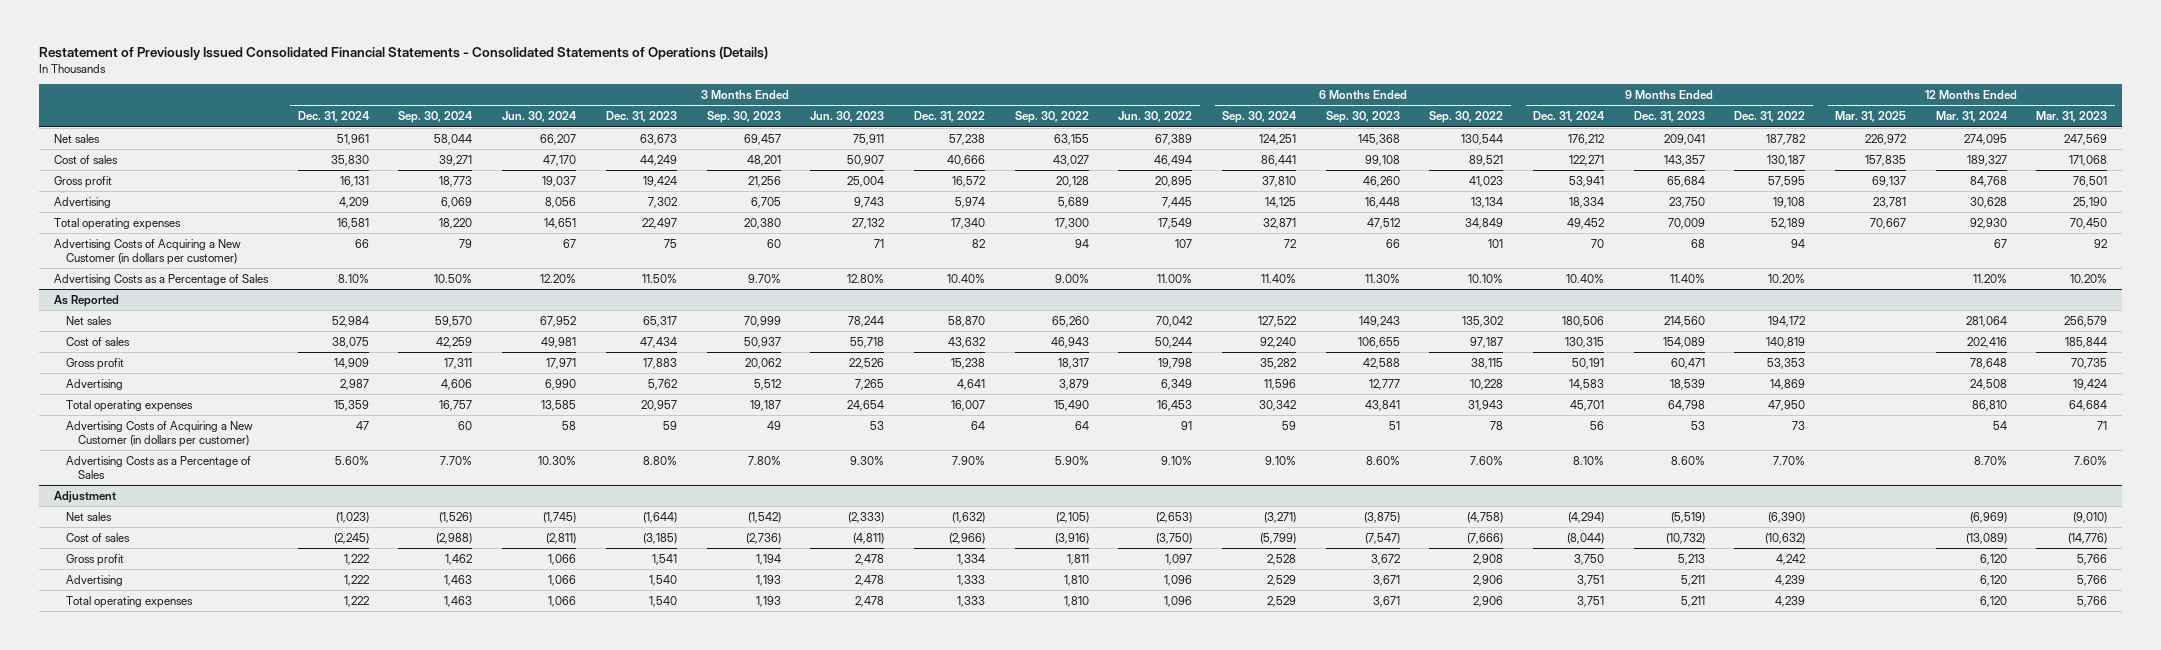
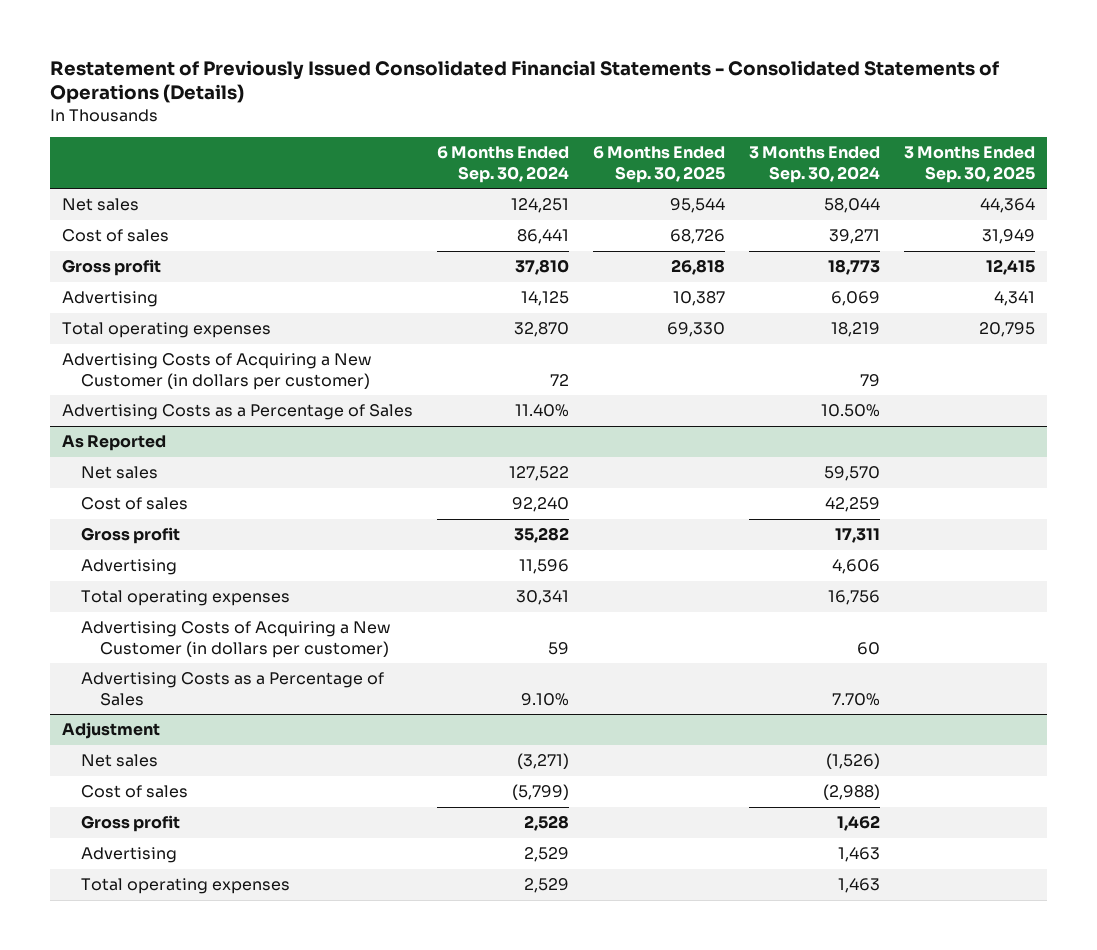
- | 3 Months Ended Dec. 31, 2024 | 3 Months Ended Sep. 30, 2024 | 3 Months Ended Jun. 30, 2024 | 3 Months Ended Dec. 31, 2023 | 3 Months Ended Sep. 30, 2023 | 3 Months Ended Jun. 30, 2023 | 3 Months Ended Dec. 31, 2022 | 3 Months Ended Sep. 30, 2022 | 3 Months Ended Jun. 30, 2022 | 6 Months Ended Sep. 30, 2024 | 6 Months Ended Sep. 30, 2023 | 6 Months Ended Sep. 30, 2022 | 9 Months Ended Dec. 31, 2024 | 9 Months Ended Dec. 31, 2023 | 9 Months Ended Dec. 31, 2022 | 12 Months Ended Mar. 31, 2025 | 12 Months Ended Mar. 31, 2024 | 12 Months Ended Mar. 31, 2023
+ | 6 Months Ended Sep. 30, 2024 | 6 Months Ended Sep. 30, 2025 | 3 Months Ended Sep. 30, 2024 | 3 Months Ended Sep. 30, 2025
- Total operating expenses | 16,581 | 18,220 | 14,651 | 22,497 | 20,380 | 27,132 | 17,340 | 17,300 | 17,549 | 32,871 | 47,512 | 34,849 | 49,452 | 70,009 | 52,189 | 70,667 | 92,930 | 70,450
+ Total operating expenses | 32,870 | 69,330 | 18,219 | 20,795
@ As Reported
- Total operating expenses | 15,359 | 16,757 | 13,585 | 20,957 | 19,187 | 24,654 | 16,007 | 15,490 | 16,453 | 30,342 | 43,841 | 31,943 | 45,701 | 64,798 | 47,950 | | 86,810 | 64,684
+ Total operating expenses | 30,341 | | 16,756 |

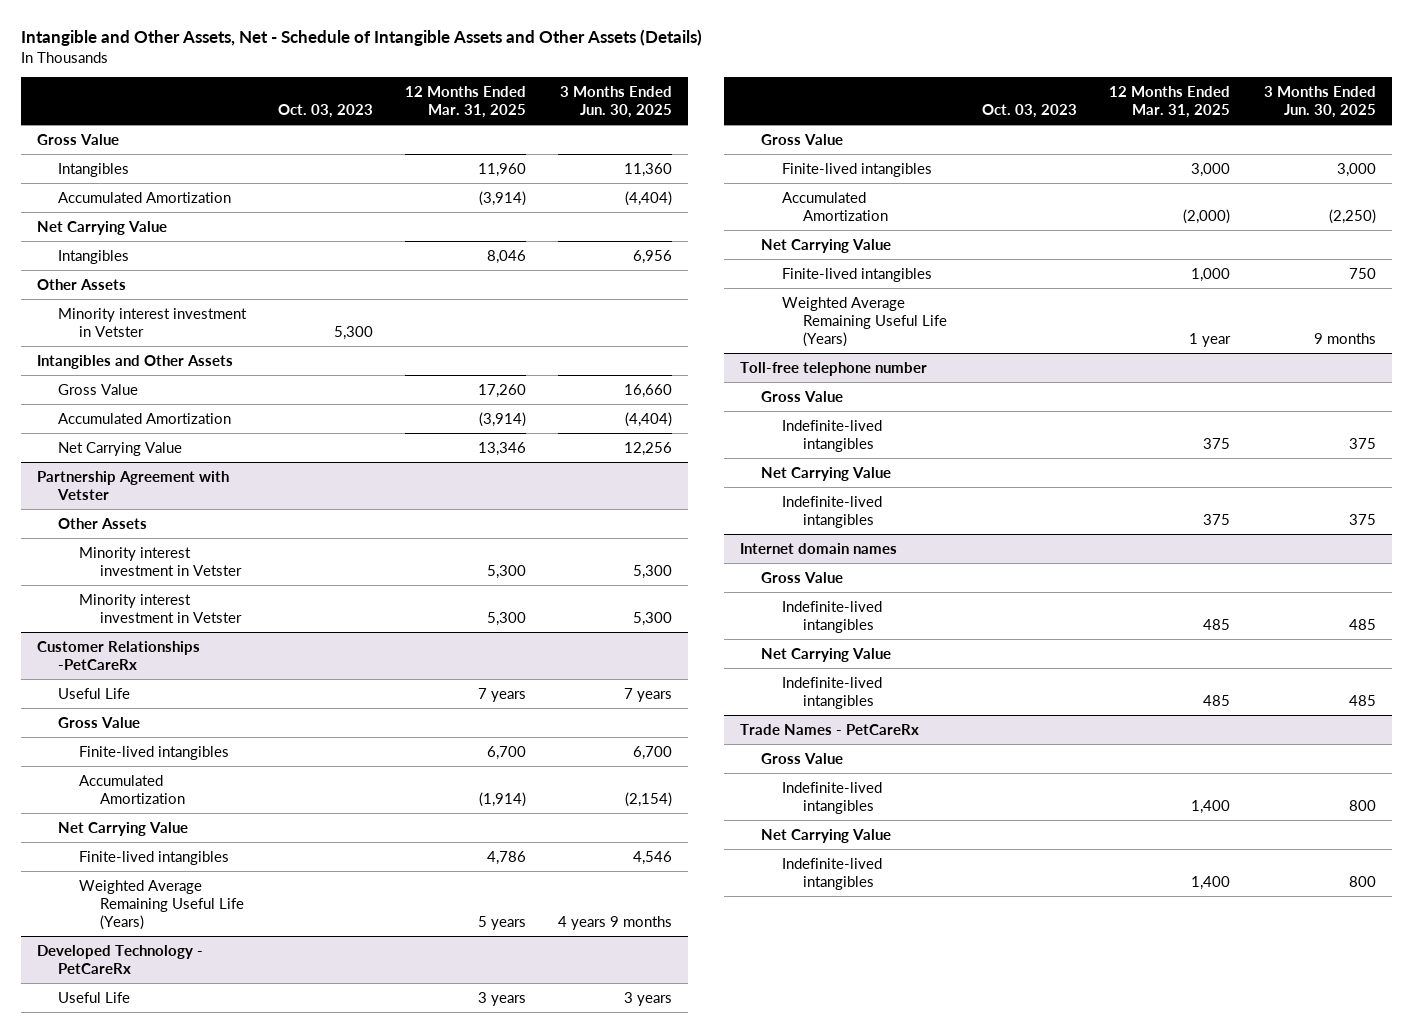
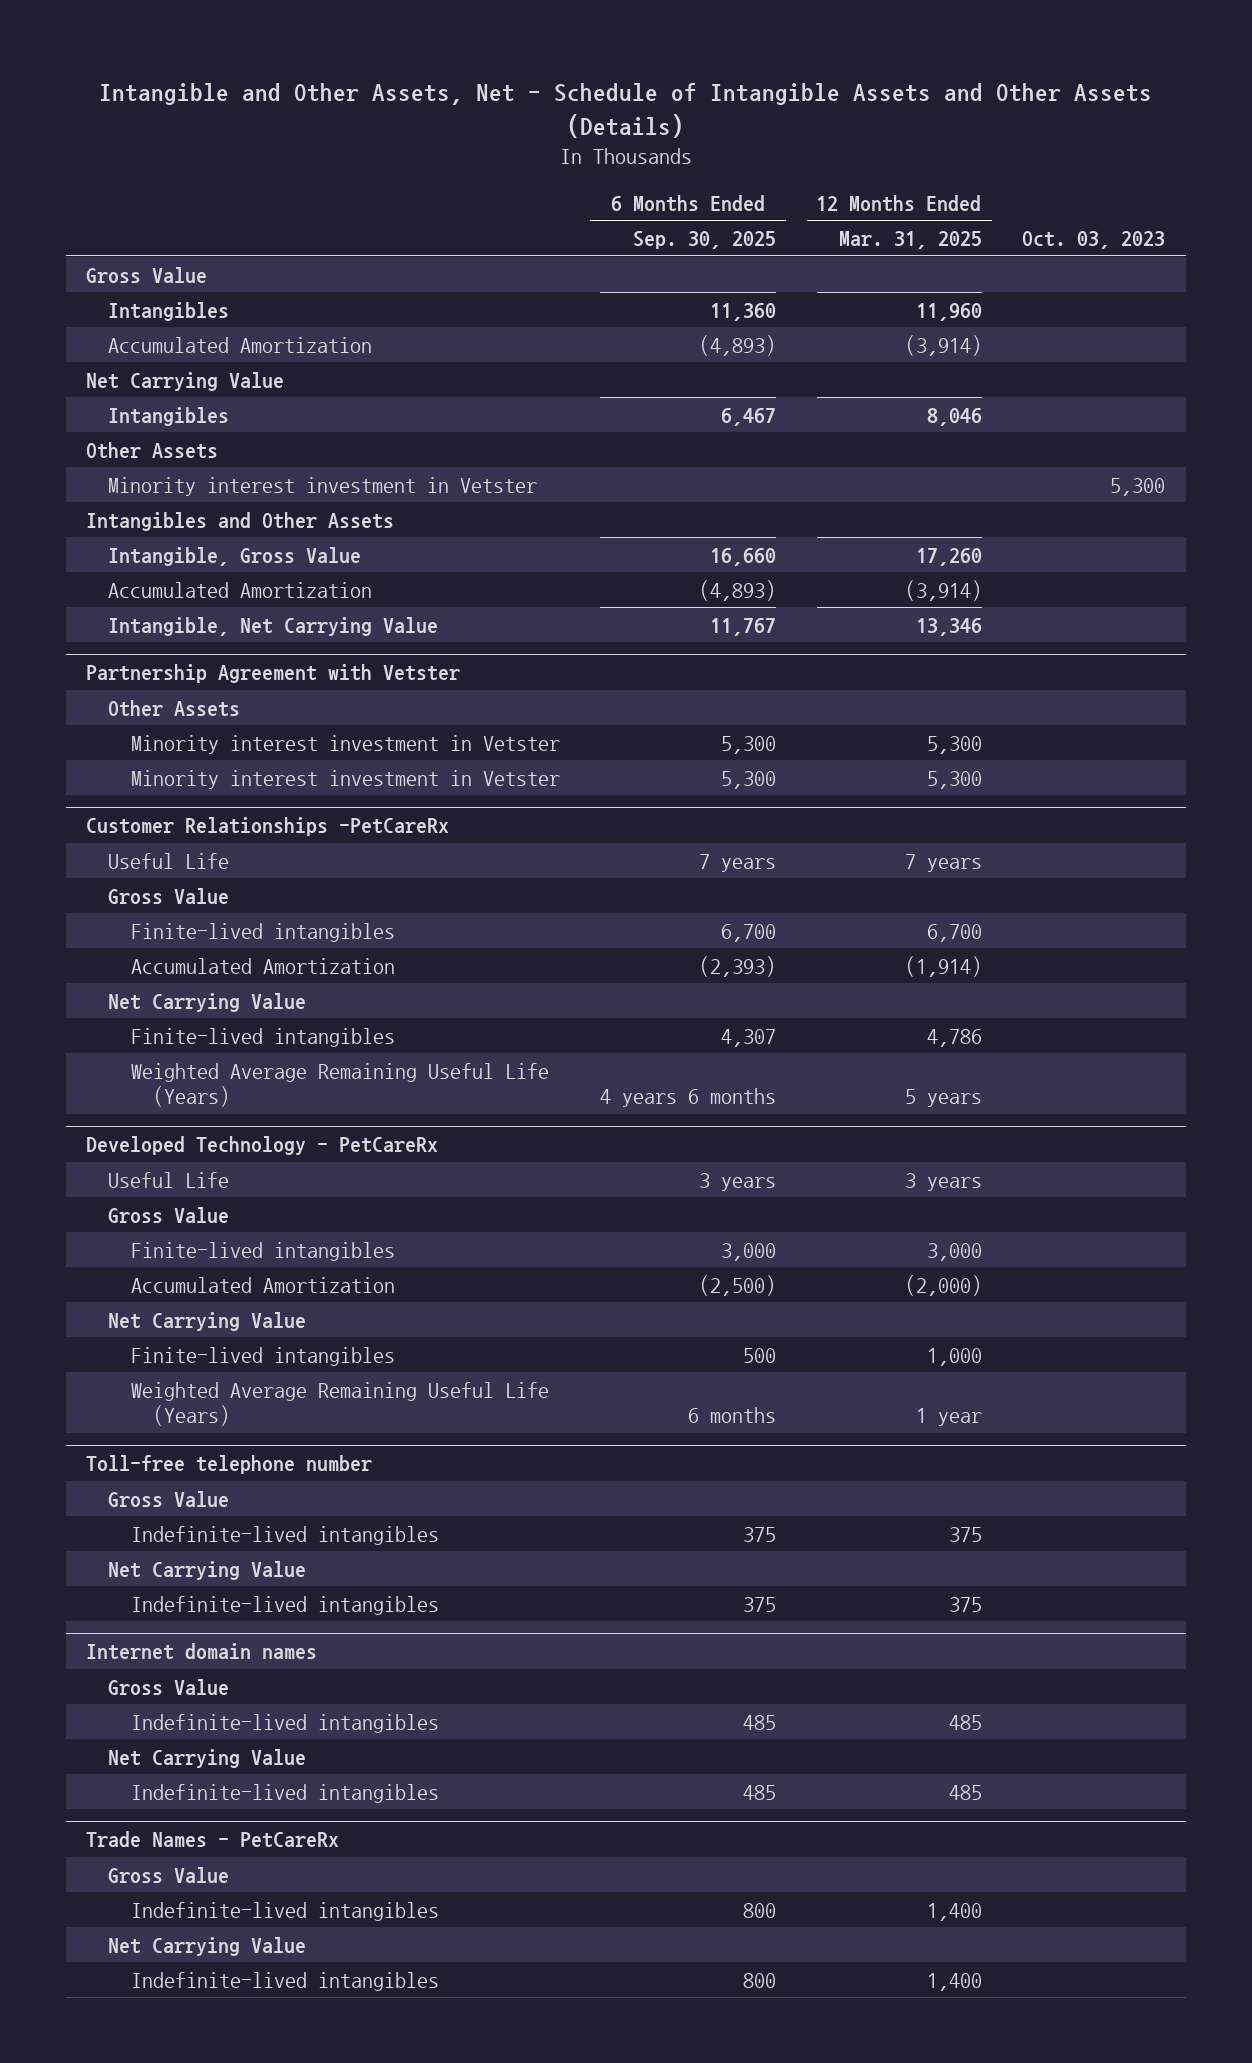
- | Oct. 03, 2023 | 12 Months Ended Mar. 31, 2025 | 3 Months Ended Jun. 30, 2025
+ | 6 Months Ended Sep. 30, 2025 | 12 Months Ended Mar. 31, 2025 | Oct. 03, 2023
- Gross Value | | 17,260 | 16,660
+ Intangible, Gross Value | 16,660 | 17,260 |
- Net Carrying Value | | 13,346 | 12,256
+ Intangible, Net Carrying Value | 11,767 | 13,346 |

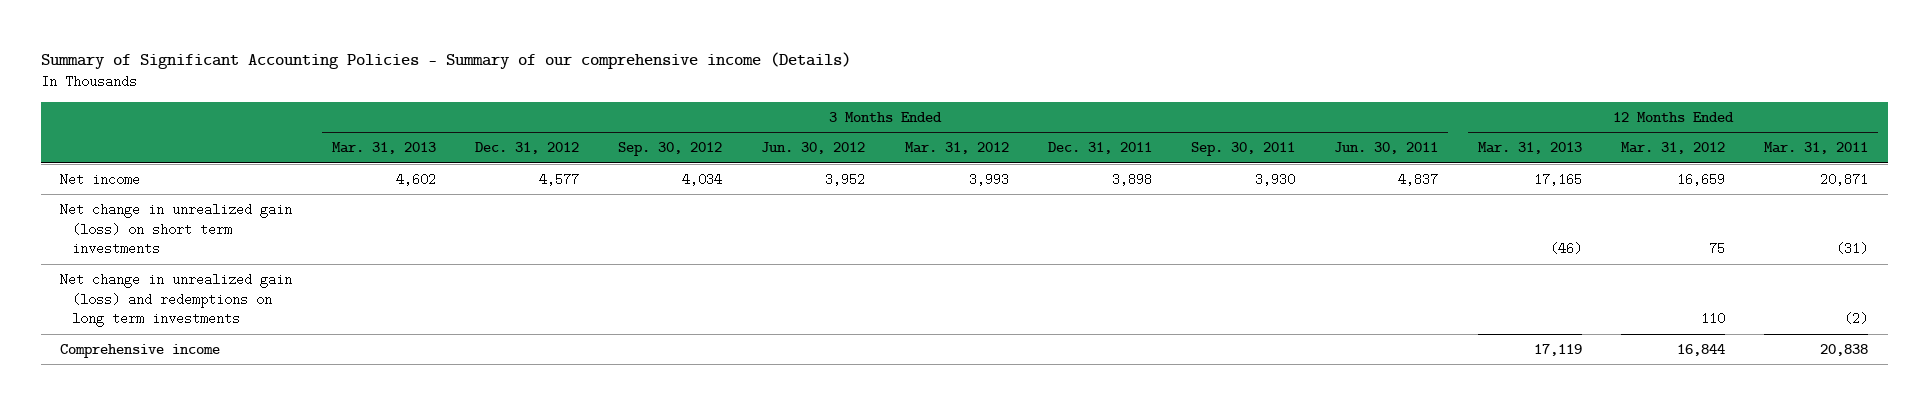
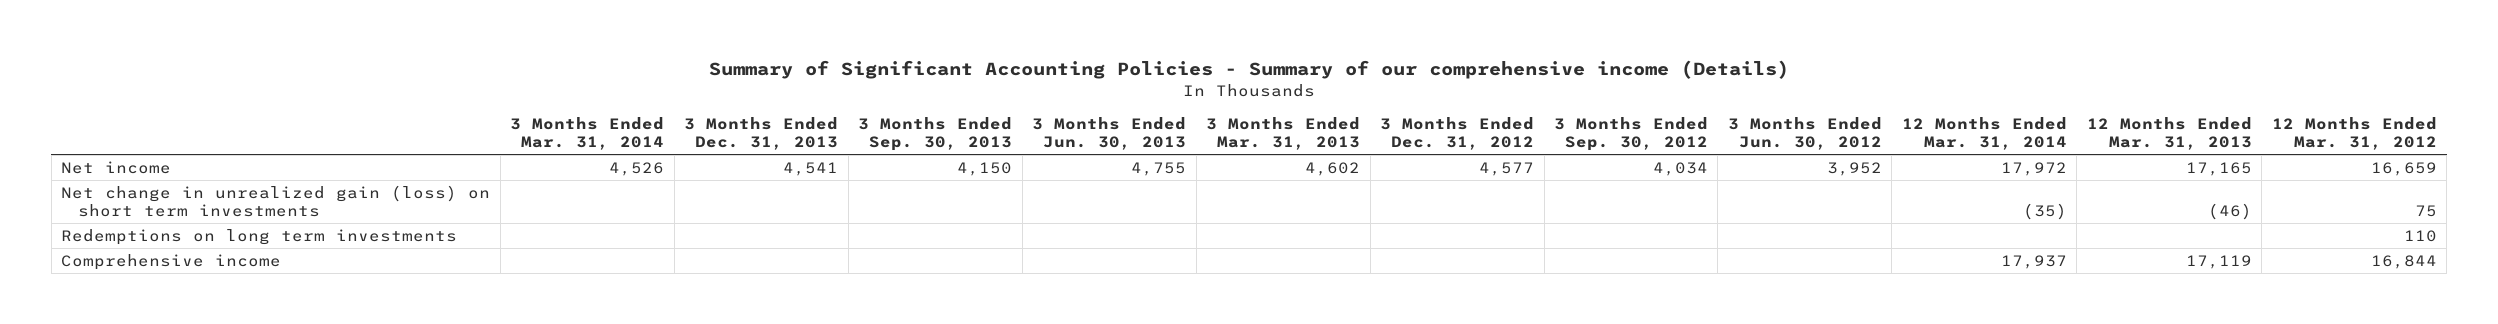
- | 3 Months Ended Mar. 31, 2013 | 3 Months Ended Dec. 31, 2012 | 3 Months Ended Sep. 30, 2012 | 3 Months Ended Jun. 30, 2012 | 3 Months Ended Mar. 31, 2012 | 3 Months Ended Dec. 31, 2011 | 3 Months Ended Sep. 30, 2011 | 3 Months Ended Jun. 30, 2011 | 12 Months Ended Mar. 31, 2013 | 12 Months Ended Mar. 31, 2012 | 12 Months Ended Mar. 31, 2011
+ | 3 Months Ended Mar. 31, 2014 | 3 Months Ended Dec. 31, 2013 | 3 Months Ended Sep. 30, 2013 | 3 Months Ended Jun. 30, 2013 | 3 Months Ended Mar. 31, 2013 | 3 Months Ended Dec. 31, 2012 | 3 Months Ended Sep. 30, 2012 | 3 Months Ended Jun. 30, 2012 | 12 Months Ended Mar. 31, 2014 | 12 Months Ended Mar. 31, 2013 | 12 Months Ended Mar. 31, 2012
- Net change in unrealized gain (loss) and redemptions on long term investments | | | | | | | | | | 110 | (2)
+ Redemptions on long term investments | | | | | | | | | | | 110

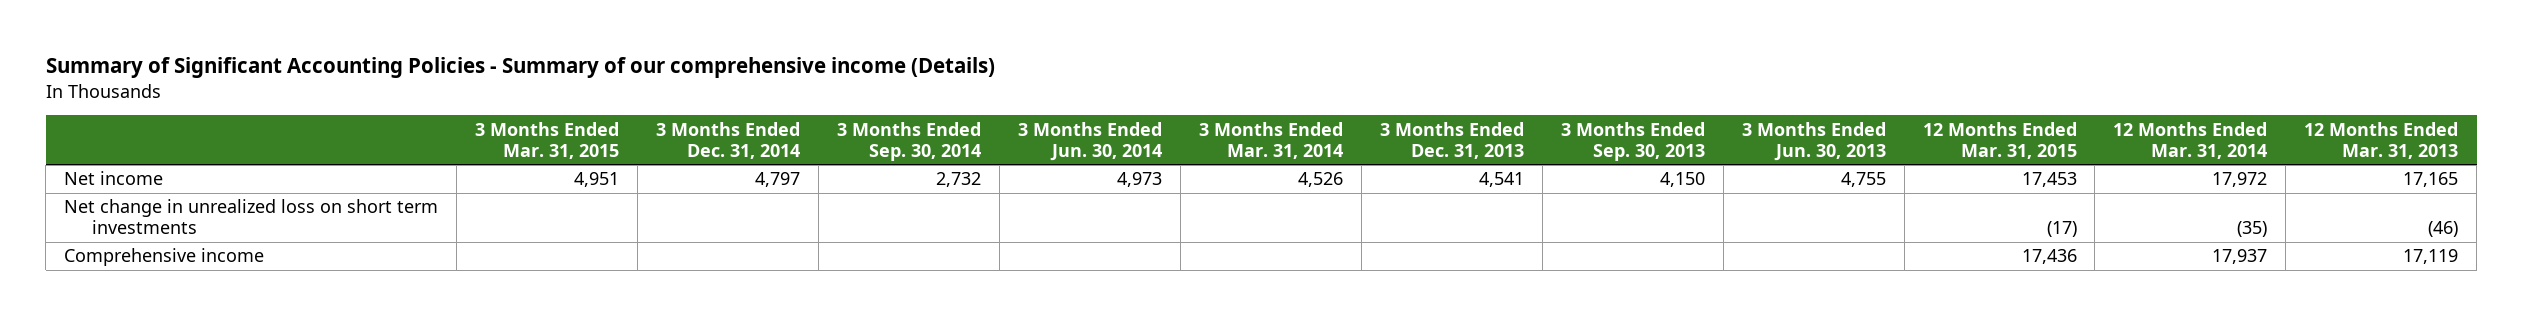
- | 3 Months Ended Mar. 31, 2014 | 3 Months Ended Dec. 31, 2013 | 3 Months Ended Sep. 30, 2013 | 3 Months Ended Jun. 30, 2013 | 3 Months Ended Mar. 31, 2013 | 3 Months Ended Dec. 31, 2012 | 3 Months Ended Sep. 30, 2012 | 3 Months Ended Jun. 30, 2012 | 12 Months Ended Mar. 31, 2014 | 12 Months Ended Mar. 31, 2013 | 12 Months Ended Mar. 31, 2012
+ | 3 Months Ended Mar. 31, 2015 | 3 Months Ended Dec. 31, 2014 | 3 Months Ended Sep. 30, 2014 | 3 Months Ended Jun. 30, 2014 | 3 Months Ended Mar. 31, 2014 | 3 Months Ended Dec. 31, 2013 | 3 Months Ended Sep. 30, 2013 | 3 Months Ended Jun. 30, 2013 | 12 Months Ended Mar. 31, 2015 | 12 Months Ended Mar. 31, 2014 | 12 Months Ended Mar. 31, 2013
- Net change in unrealized gain (loss) on short term investments | | | | | | | | | (35) | (46) | 75
- Redemptions on long term investments | | | | | | | | | | | 110
+ Net change in unrealized loss on short term investments | | | | | | | | | (17) | (35) | (46)

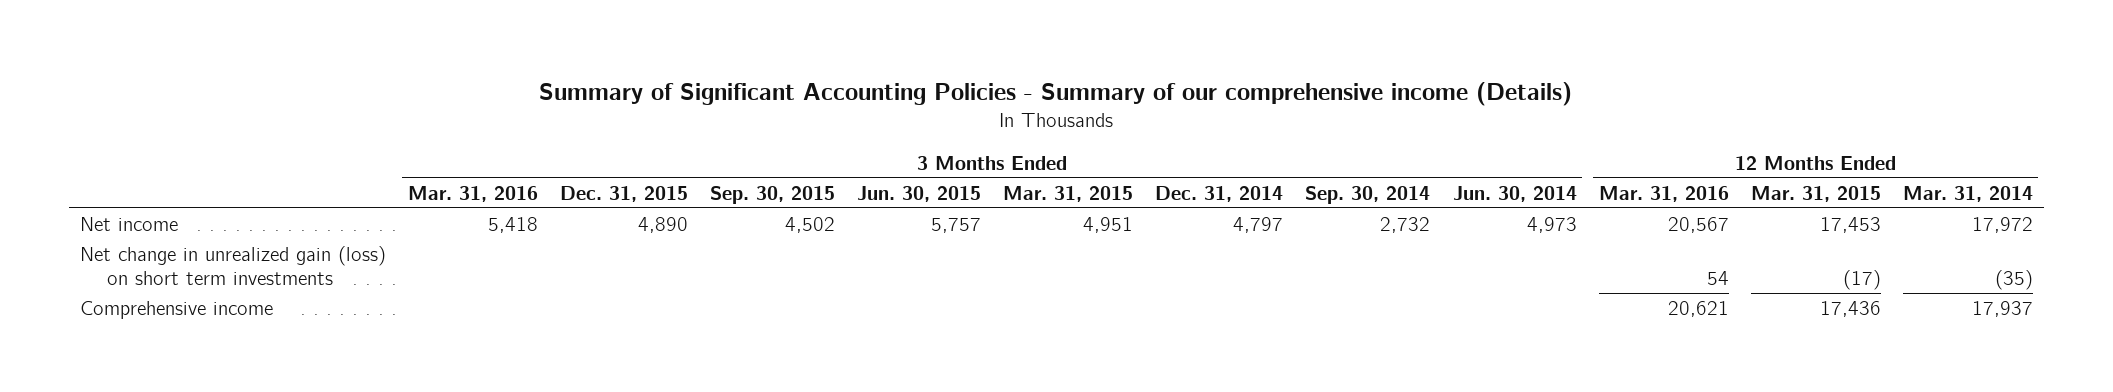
- | 3 Months Ended Mar. 31, 2015 | 3 Months Ended Dec. 31, 2014 | 3 Months Ended Sep. 30, 2014 | 3 Months Ended Jun. 30, 2014 | 3 Months Ended Mar. 31, 2014 | 3 Months Ended Dec. 31, 2013 | 3 Months Ended Sep. 30, 2013 | 3 Months Ended Jun. 30, 2013 | 12 Months Ended Mar. 31, 2015 | 12 Months Ended Mar. 31, 2014 | 12 Months Ended Mar. 31, 2013
+ | 3 Months Ended Mar. 31, 2016 | 3 Months Ended Dec. 31, 2015 | 3 Months Ended Sep. 30, 2015 | 3 Months Ended Jun. 30, 2015 | 3 Months Ended Mar. 31, 2015 | 3 Months Ended Dec. 31, 2014 | 3 Months Ended Sep. 30, 2014 | 3 Months Ended Jun. 30, 2014 | 12 Months Ended Mar. 31, 2016 | 12 Months Ended Mar. 31, 2015 | 12 Months Ended Mar. 31, 2014
- Net change in unrealized loss on short term investments | | | | | | | | | (17) | (35) | (46)
+ Net change in unrealized gain (loss) on short term investments | | | | | | | | | 54 | (17) | (35)

